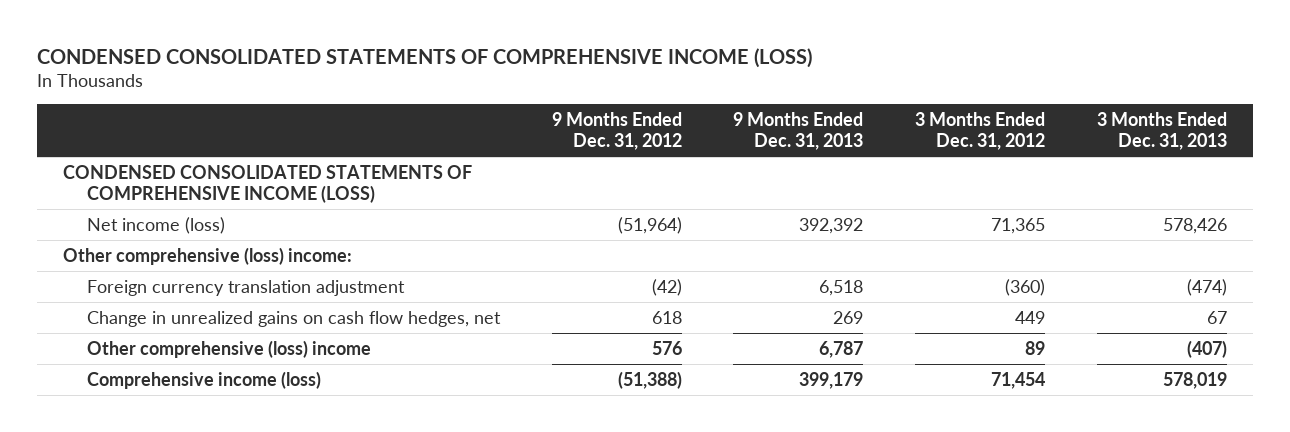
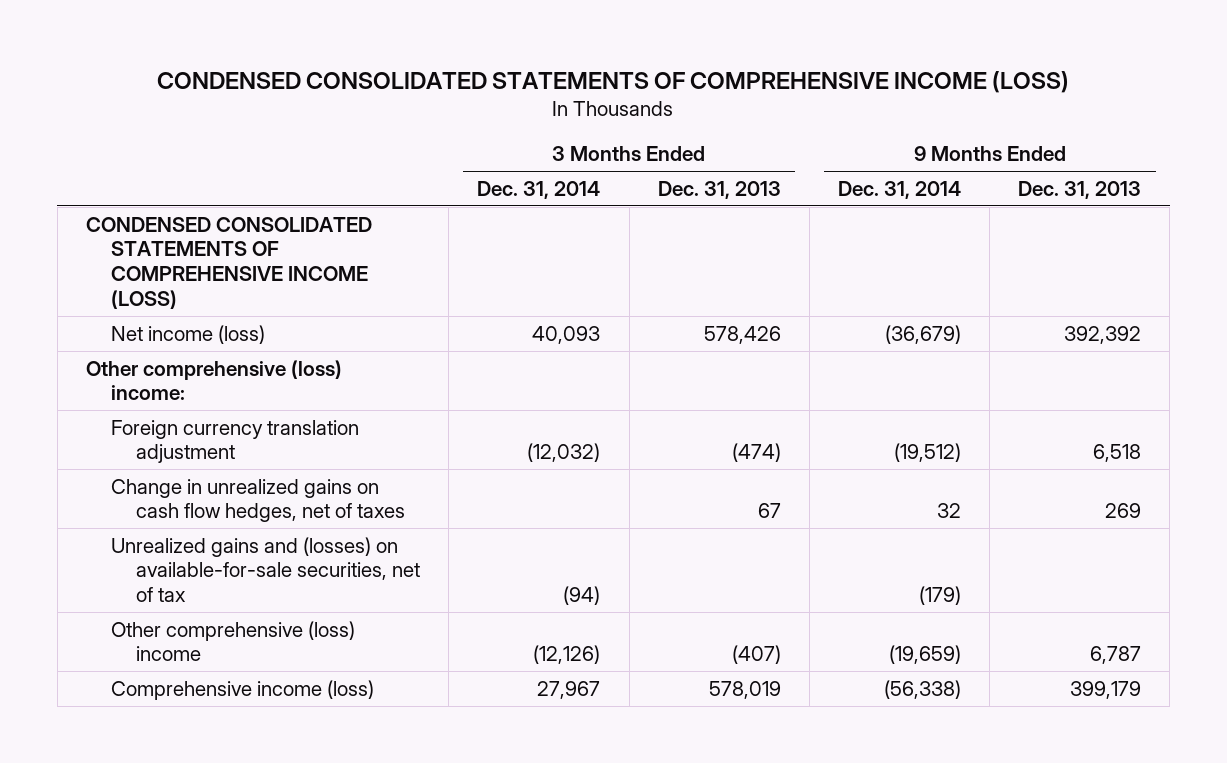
- | 9 Months Ended Dec. 31, 2012 | 9 Months Ended Dec. 31, 2013 | 3 Months Ended Dec. 31, 2012 | 3 Months Ended Dec. 31, 2013
+ | 3 Months Ended Dec. 31, 2014 | 3 Months Ended Dec. 31, 2013 | 9 Months Ended Dec. 31, 2014 | 9 Months Ended Dec. 31, 2013
- Change in unrealized gains on cash flow hedges, net | 618 | 269 | 449 | 67
+ Change in unrealized gains on cash flow hedges, net of taxes | | 67 | 32 | 269
+ Unrealized gains and (losses) on available-for-sale securities, net of tax | (94) | | (179) |

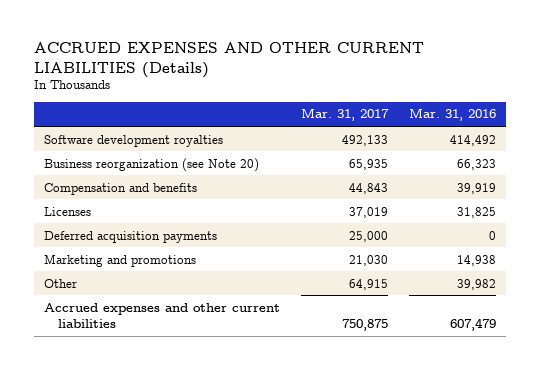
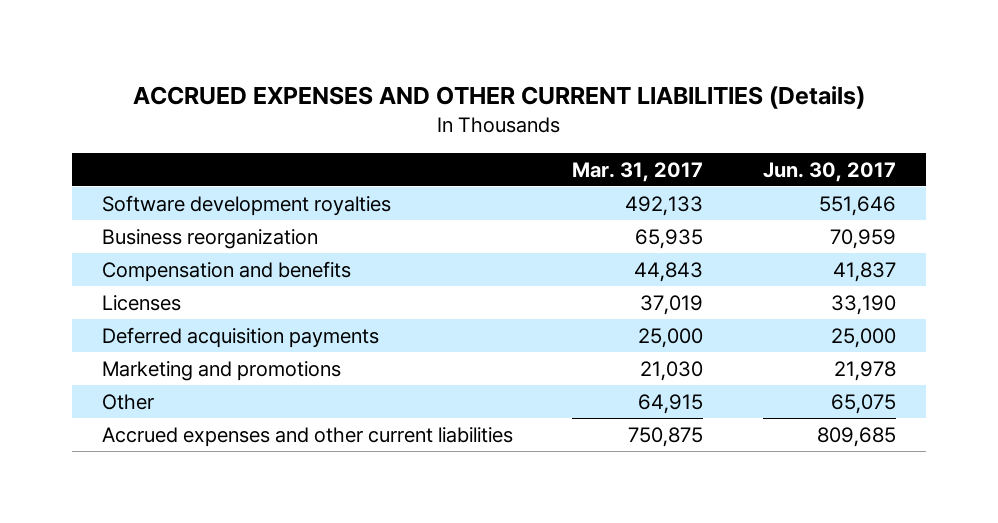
- | Mar. 31, 2017 | Mar. 31, 2016
+ | Mar. 31, 2017 | Jun. 30, 2017
- Business reorganization (see Note 20) | 65,935 | 66,323
+ Business reorganization | 65,935 | 70,959

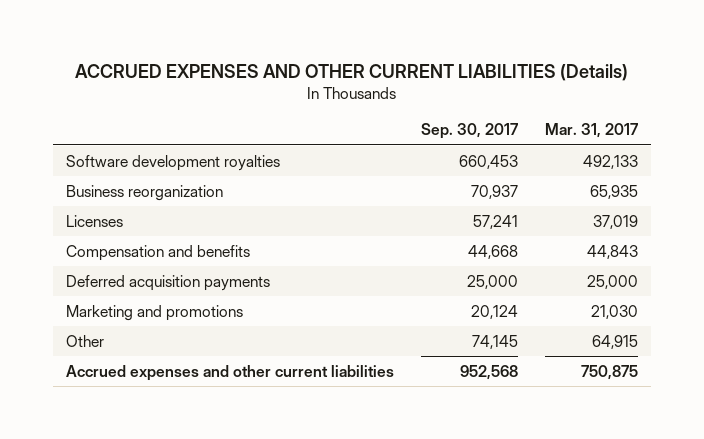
- | Mar. 31, 2017 | Jun. 30, 2017
+ | Sep. 30, 2017 | Mar. 31, 2017
moved down: Compensation and benefits | 44,668 | 44,843

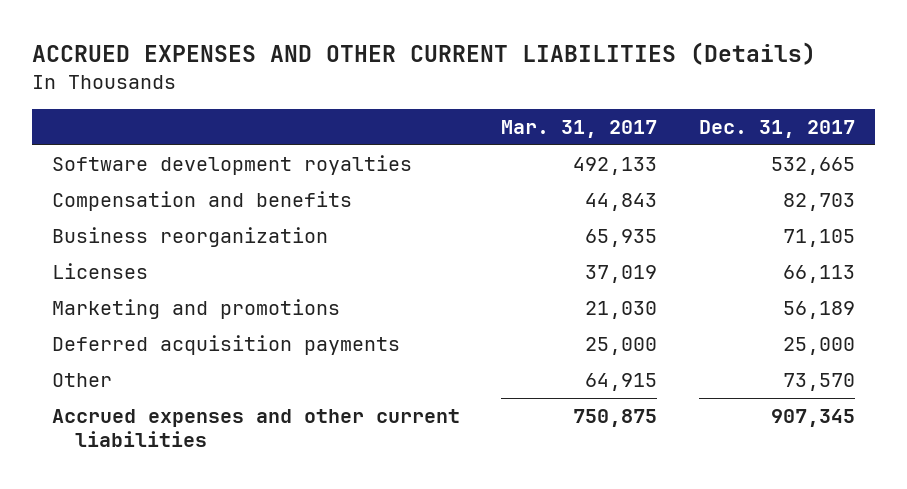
- | Sep. 30, 2017 | Mar. 31, 2017
+ | Mar. 31, 2017 | Dec. 31, 2017
moved up: Compensation and benefits | 44,843 | 82,703
moved down: Deferred acquisition payments | 25,000 | 25,000

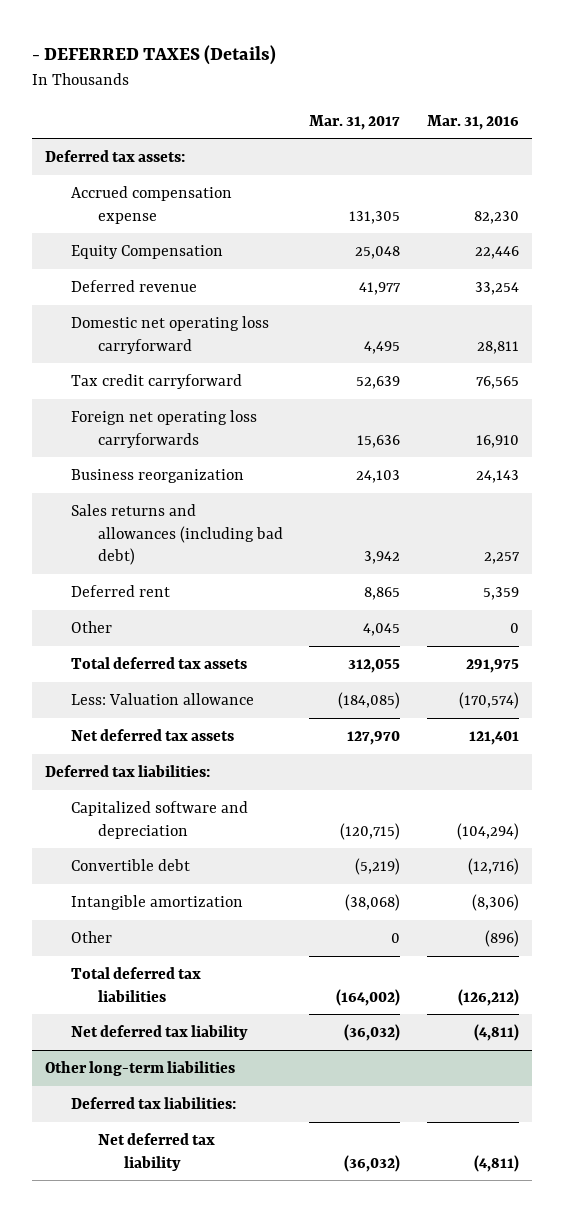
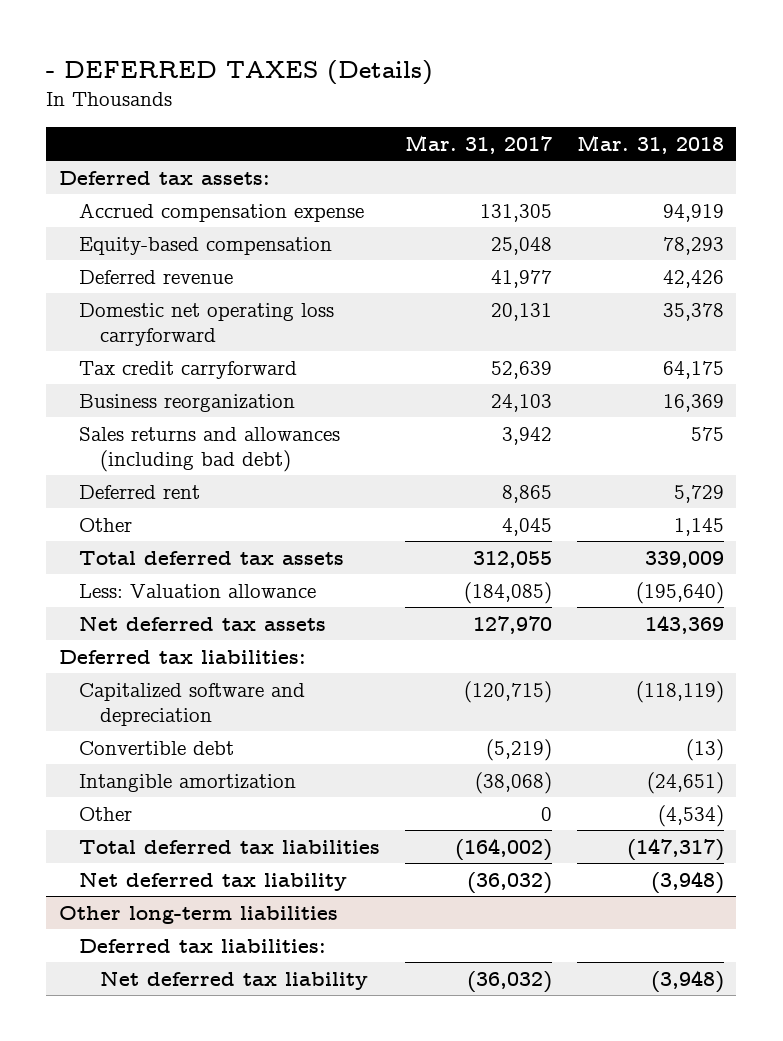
- | Mar. 31, 2017 | Mar. 31, 2016
+ | Mar. 31, 2017 | Mar. 31, 2018
- Equity Compensation | 25,048 | 22,446
+ Equity-based compensation | 25,048 | 78,293
- Domestic net operating loss carryforward | 4,495 | 28,811
+ Domestic net operating loss carryforward | 20,131 | 35,378
- Foreign net operating loss carryforwards | 15,636 | 16,910

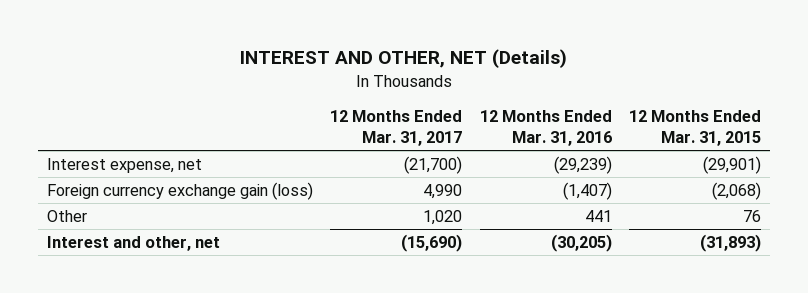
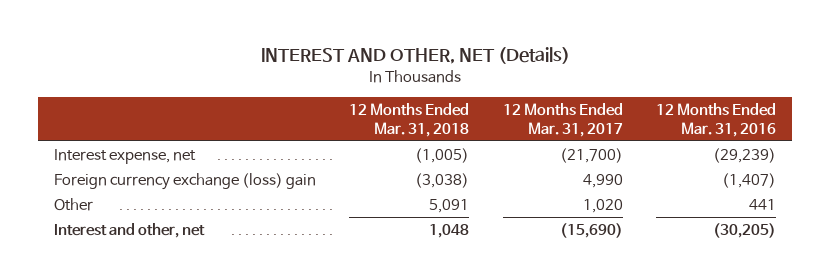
- | 12 Months Ended Mar. 31, 2017 | 12 Months Ended Mar. 31, 2016 | 12 Months Ended Mar. 31, 2015
+ | 12 Months Ended Mar. 31, 2018 | 12 Months Ended Mar. 31, 2017 | 12 Months Ended Mar. 31, 2016
- Foreign currency exchange gain (loss) | 4,990 | (1,407) | (2,068)
+ Foreign currency exchange (loss) gain | (3,038) | 4,990 | (1,407)

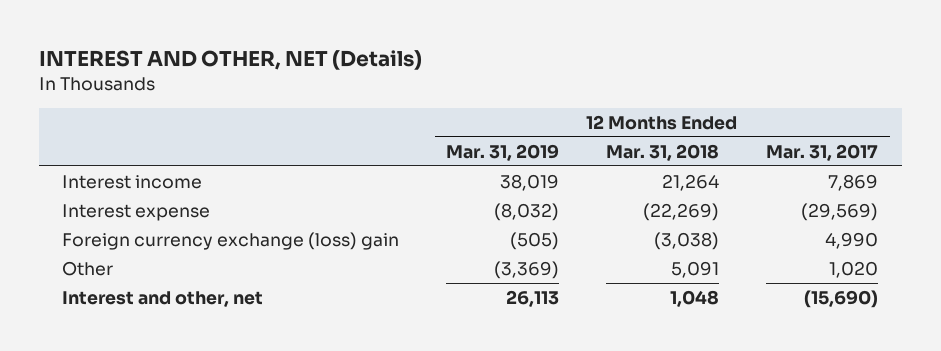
- | 12 Months Ended Mar. 31, 2018 | 12 Months Ended Mar. 31, 2017 | 12 Months Ended Mar. 31, 2016
+ | 12 Months Ended Mar. 31, 2019 | 12 Months Ended Mar. 31, 2018 | 12 Months Ended Mar. 31, 2017
- Interest expense, net | (1,005) | (21,700) | (29,239)
+ Interest income | 38,019 | 21,264 | 7,869
+ Interest expense | (8,032) | (22,269) | (29,569)

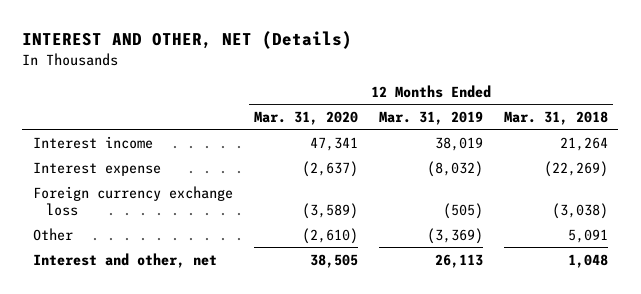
- | 12 Months Ended Mar. 31, 2019 | 12 Months Ended Mar. 31, 2018 | 12 Months Ended Mar. 31, 2017
+ | 12 Months Ended Mar. 31, 2020 | 12 Months Ended Mar. 31, 2019 | 12 Months Ended Mar. 31, 2018
- Foreign currency exchange (loss) gain | (505) | (3,038) | 4,990
+ Foreign currency exchange loss | (3,589) | (505) | (3,038)

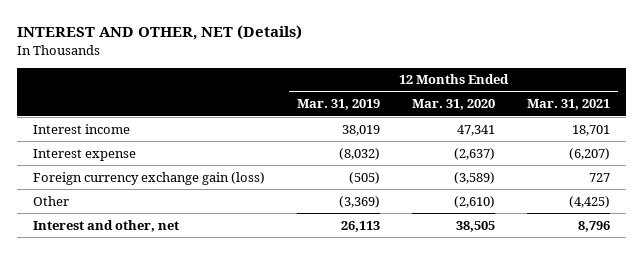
- | 12 Months Ended Mar. 31, 2020 | 12 Months Ended Mar. 31, 2019 | 12 Months Ended Mar. 31, 2018
+ | 12 Months Ended Mar. 31, 2019 | 12 Months Ended Mar. 31, 2020 | 12 Months Ended Mar. 31, 2021
- Foreign currency exchange loss | (3,589) | (505) | (3,038)
+ Foreign currency exchange gain (loss) | (505) | (3,589) | 727

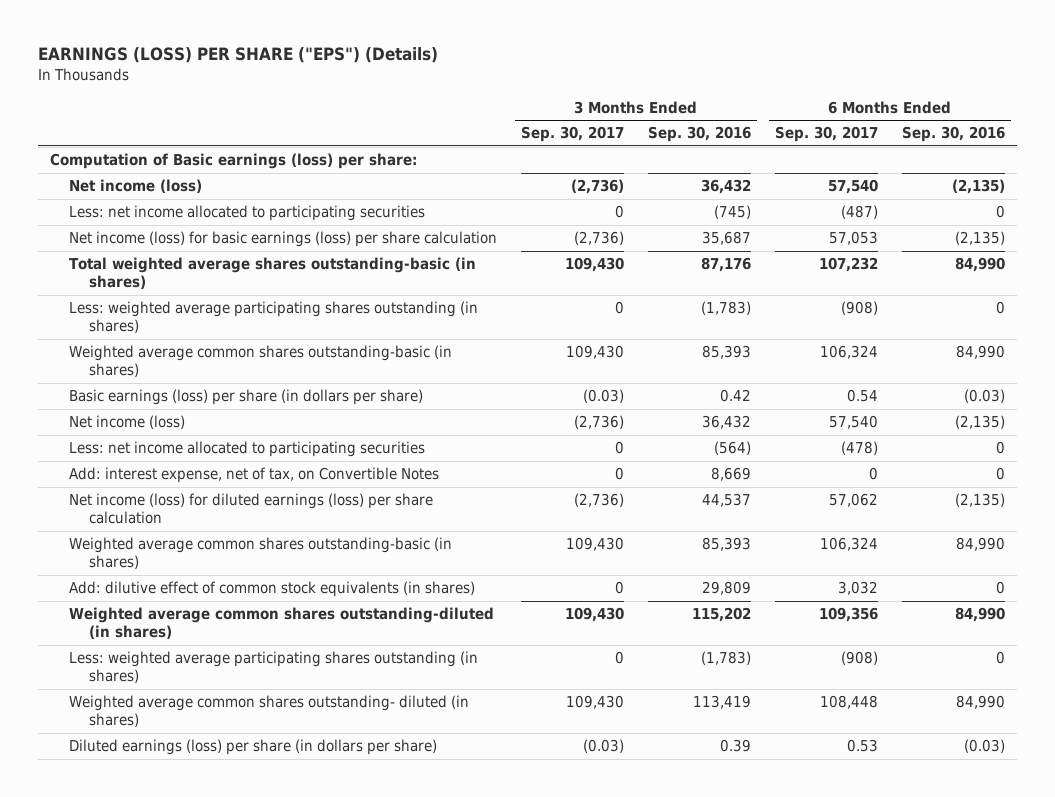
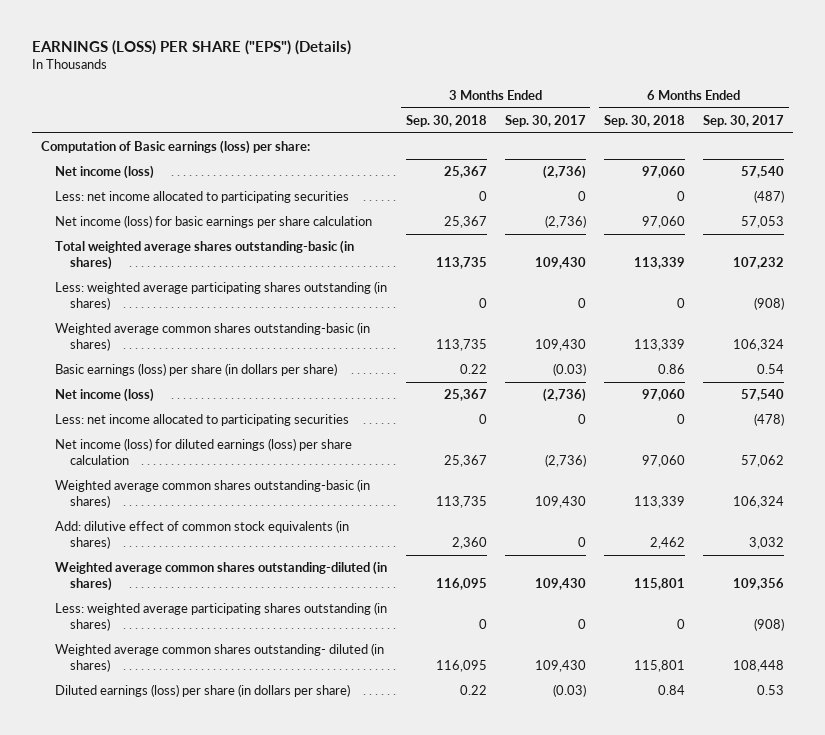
- | 3 Months Ended Sep. 30, 2017 | 3 Months Ended Sep. 30, 2016 | 6 Months Ended Sep. 30, 2017 | 6 Months Ended Sep. 30, 2016
+ | 3 Months Ended Sep. 30, 2018 | 3 Months Ended Sep. 30, 2017 | 6 Months Ended Sep. 30, 2018 | 6 Months Ended Sep. 30, 2017
- Net income (loss) for basic earnings (loss) per share calculation | (2,736) | 35,687 | 57,053 | (2,135)
+ Net income (loss) for basic earnings per share calculation | 25,367 | (2,736) | 97,060 | 57,053
- Add: interest expense, net of tax, on Convertible Notes | 0 | 8,669 | 0 | 0

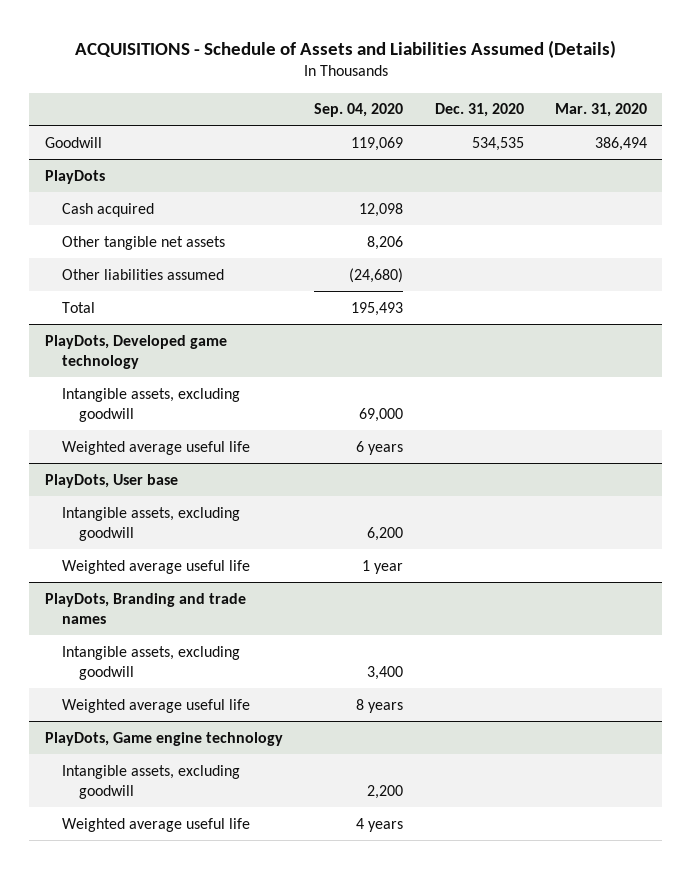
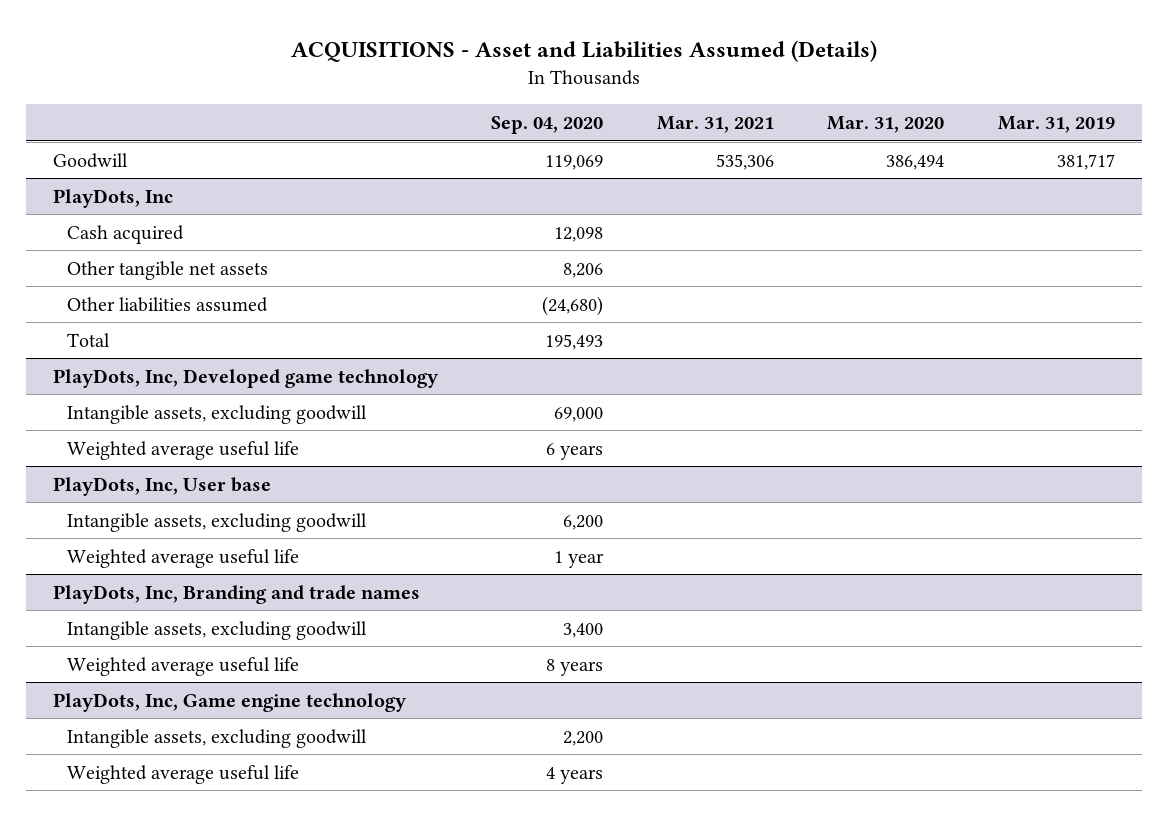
- ACQUISITIONS - Schedule of Assets and Liabilities Assumed (Details)
+ ACQUISITIONS - Asset and Liabilities Assumed (Details)
- | Sep. 04, 2020 | Dec. 31, 2020 | Mar. 31, 2020
+ | Sep. 04, 2020 | Mar. 31, 2021 | Mar. 31, 2020 | Mar. 31, 2019
- PlayDots
+ PlayDots, Inc
- PlayDots, Developed game technology
+ PlayDots, Inc, Developed game technology
- PlayDots, User base
+ PlayDots, Inc, User base
- PlayDots, Branding and trade names
+ PlayDots, Inc, Branding and trade names
- PlayDots, Game engine technology
+ PlayDots, Inc, Game engine technology

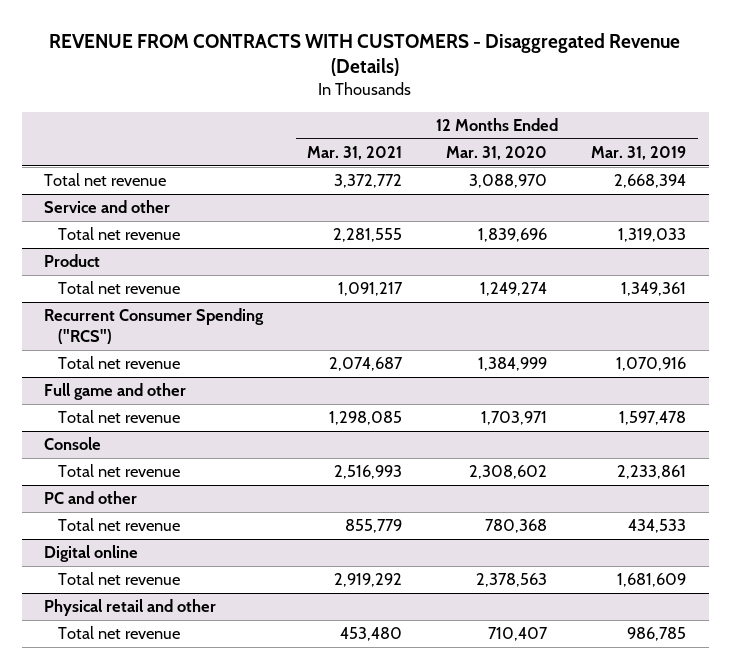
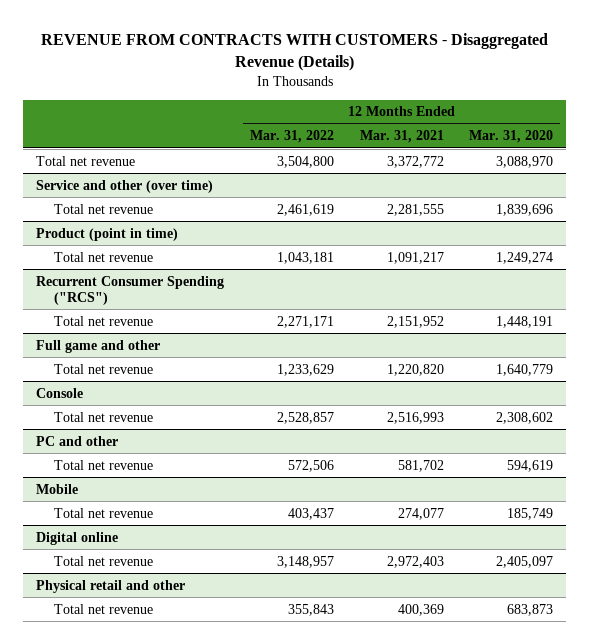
- | 12 Months Ended Mar. 31, 2021 | 12 Months Ended Mar. 31, 2020 | 12 Months Ended Mar. 31, 2019
+ | 12 Months Ended Mar. 31, 2022 | 12 Months Ended Mar. 31, 2021 | 12 Months Ended Mar. 31, 2020
- Service and other
+ Service and other (over time)
- Product
+ Product (point in time)
@ Recurrent Consumer Spending ("RCS")
- Total net revenue | 2,074,687 | 1,384,999 | 1,070,916
+ Total net revenue | 2,271,171 | 2,151,952 | 1,448,191
@ Full game and other
- Total net revenue | 1,298,085 | 1,703,971 | 1,597,478
+ Total net revenue | 1,233,629 | 1,220,820 | 1,640,779
@ PC and other
- Total net revenue | 855,779 | 780,368 | 434,533
+ Total net revenue | 572,506 | 581,702 | 594,619
+ Mobile
+ Total net revenue | 403,437 | 274,077 | 185,749
@ Digital online
- Total net revenue | 2,919,292 | 2,378,563 | 1,681,609
+ Total net revenue | 3,148,957 | 2,972,403 | 2,405,097
@ Physical retail and other
- Total net revenue | 453,480 | 710,407 | 986,785
+ Total net revenue | 355,843 | 400,369 | 683,873

